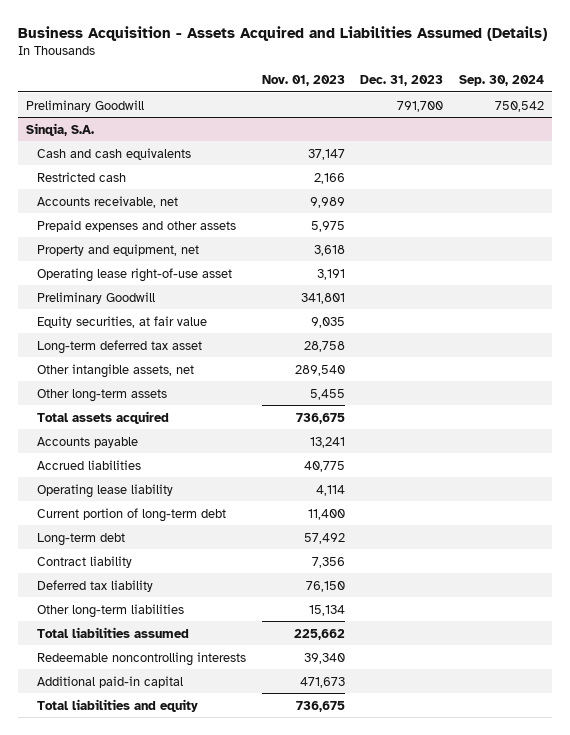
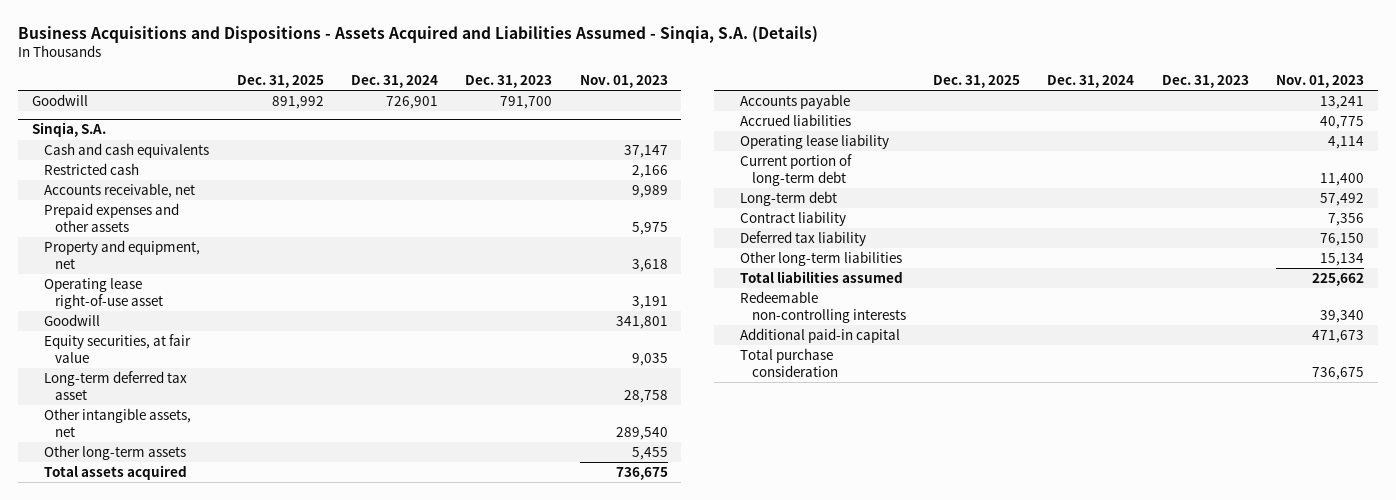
- Business Acquisition - Assets Acquired and Liabilities Assumed (Details)
+ Business Acquisitions and Dispositions - Assets Acquired and Liabilities Assumed - Sinqia, S.A. (Details)
- | Nov. 01, 2023 | Dec. 31, 2023 | Sep. 30, 2024
+ | Dec. 31, 2025 | Dec. 31, 2024 | Dec. 31, 2023 | Nov. 01, 2023
- Preliminary Goodwill | | 791,700 | 750,542
+ Goodwill | 891,992 | 726,901 | 791,700 |
@ Sinqia, S.A.
- Preliminary Goodwill | 341,801 | |
+ Goodwill | | | | 341,801
- Redeemable noncontrolling interests | 39,340 | |
+ Redeemable non-controlling interests | | | | 39,340
- Total liabilities and equity | 736,675 | |
+ Total purchase consideration | | | | 736,675

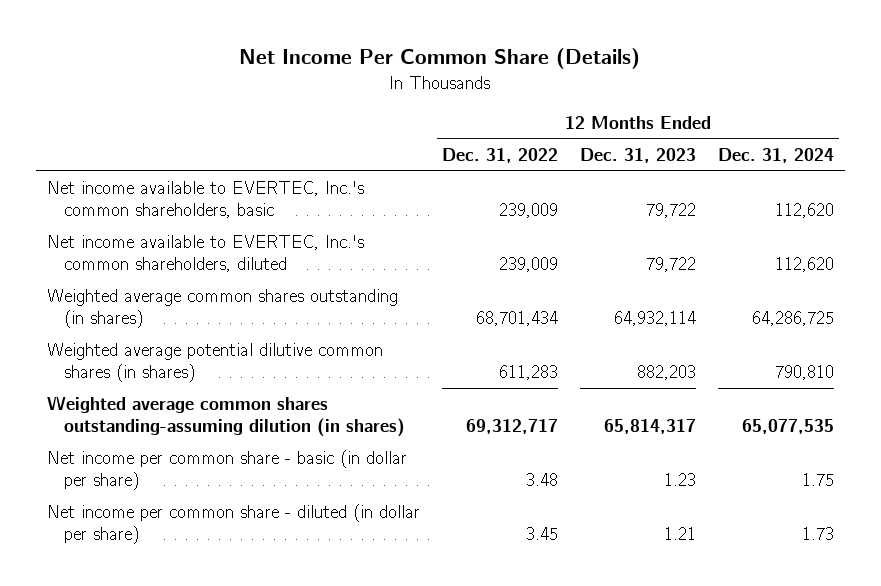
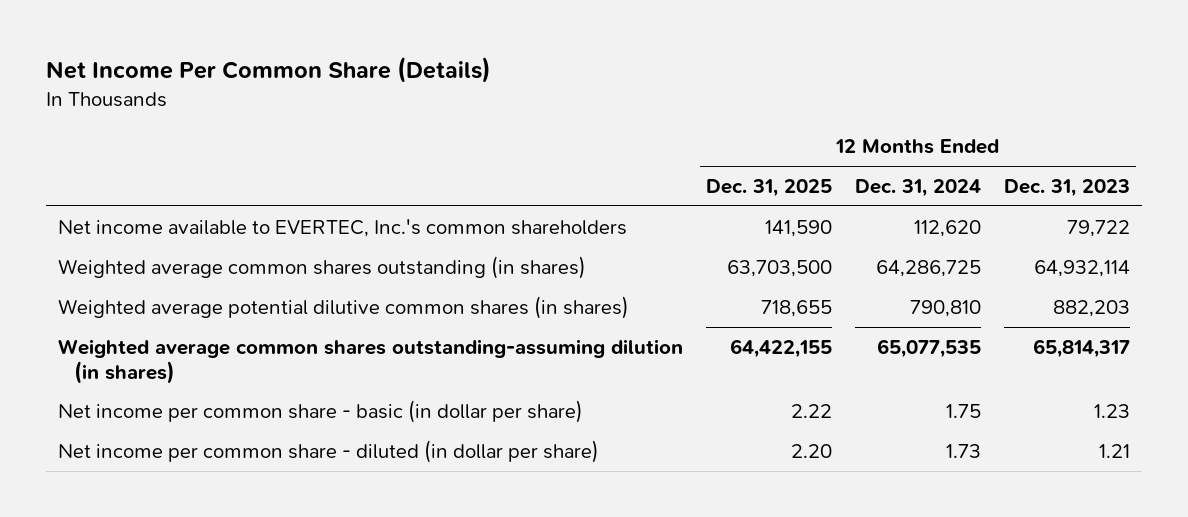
- | 12 Months Ended Dec. 31, 2022 | 12 Months Ended Dec. 31, 2023 | 12 Months Ended Dec. 31, 2024
+ | 12 Months Ended Dec. 31, 2025 | 12 Months Ended Dec. 31, 2024 | 12 Months Ended Dec. 31, 2023
- Net income available to EVERTEC, Inc.'s common shareholders, basic | 239,009 | 79,722 | 112,620
- Net income available to EVERTEC, Inc.'s common shareholders, diluted | 239,009 | 79,722 | 112,620
+ Net income available to EVERTEC, Inc.'s common shareholders | 141,590 | 112,620 | 79,722

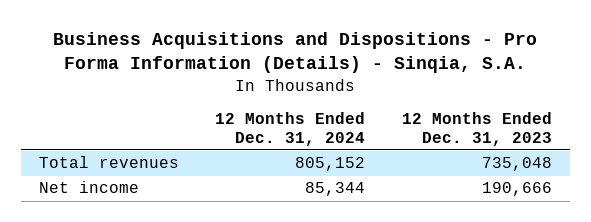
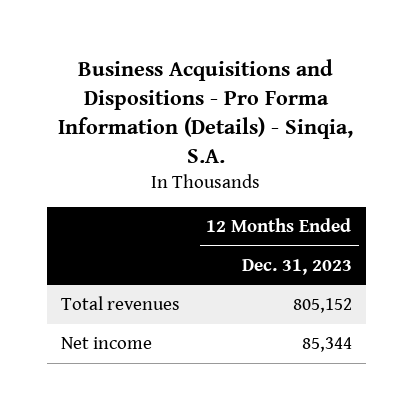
- | 12 Months Ended Dec. 31, 2024 | 12 Months Ended Dec. 31, 2023
+ | 12 Months Ended Dec. 31, 2023
- Total revenues | 805,152 | 735,048
- Net income | 85,344 | 190,666
+ Total revenues | 805,152
+ Net income | 85,344

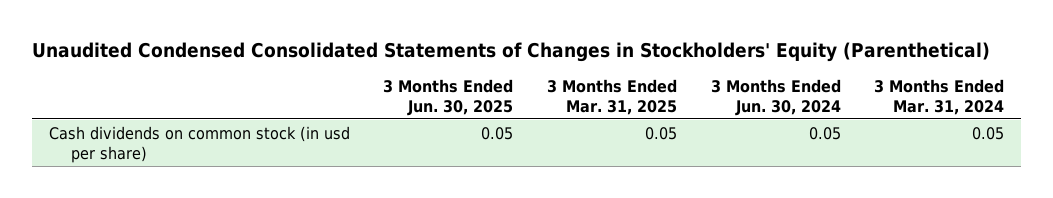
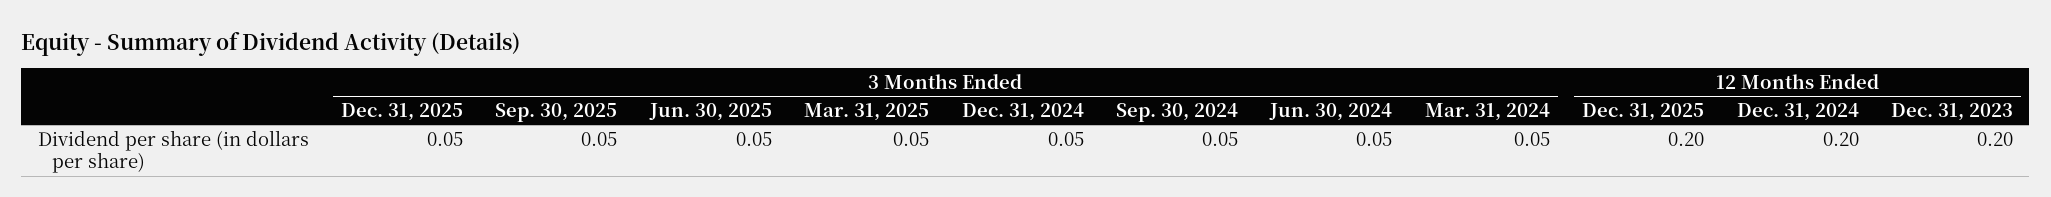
- Unaudited Condensed Consolidated Statements of Changes in Stockholders' Equity (Parenthetical)
+ Equity - Summary of Dividend Activity (Details)
- | 3 Months Ended Jun. 30, 2025 | 3 Months Ended Mar. 31, 2025 | 3 Months Ended Jun. 30, 2024 | 3 Months Ended Mar. 31, 2024
+ | 3 Months Ended Dec. 31, 2025 | 3 Months Ended Sep. 30, 2025 | 3 Months Ended Jun. 30, 2025 | 3 Months Ended Mar. 31, 2025 | 3 Months Ended Dec. 31, 2024 | 3 Months Ended Sep. 30, 2024 | 3 Months Ended Jun. 30, 2024 | 3 Months Ended Mar. 31, 2024 | 12 Months Ended Dec. 31, 2025 | 12 Months Ended Dec. 31, 2024 | 12 Months Ended Dec. 31, 2023
- Cash dividends on common stock (in usd per share) | 0.05 | 0.05 | 0.05 | 0.05
+ Dividend per share (in dollars per share) | 0.05 | 0.05 | 0.05 | 0.05 | 0.05 | 0.05 | 0.05 | 0.05 | 0.20 | 0.20 | 0.20

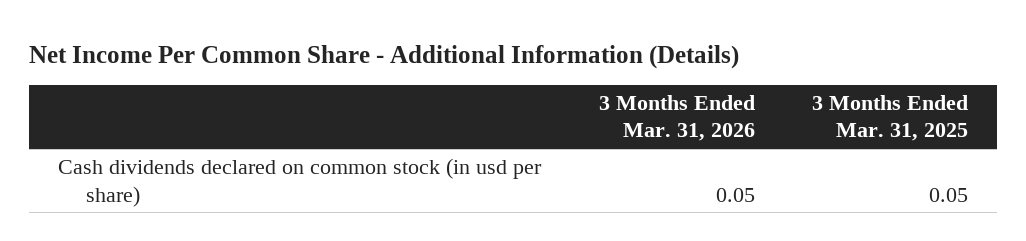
- Equity - Summary of Dividend Activity (Details)
+ Net Income Per Common Share - Additional Information (Details)
- | 3 Months Ended Dec. 31, 2025 | 3 Months Ended Sep. 30, 2025 | 3 Months Ended Jun. 30, 2025 | 3 Months Ended Mar. 31, 2025 | 3 Months Ended Dec. 31, 2024 | 3 Months Ended Sep. 30, 2024 | 3 Months Ended Jun. 30, 2024 | 3 Months Ended Mar. 31, 2024 | 12 Months Ended Dec. 31, 2025 | 12 Months Ended Dec. 31, 2024 | 12 Months Ended Dec. 31, 2023
+ | 3 Months Ended Mar. 31, 2026 | 3 Months Ended Mar. 31, 2025
- Dividend per share (in dollars per share) | 0.05 | 0.05 | 0.05 | 0.05 | 0.05 | 0.05 | 0.05 | 0.05 | 0.20 | 0.20 | 0.20
+ Cash dividends declared on common stock (in usd per share) | 0.05 | 0.05

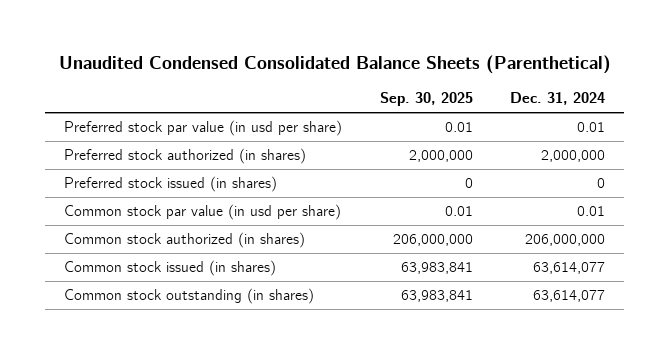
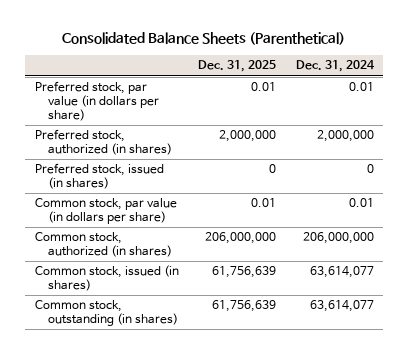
- Unaudited Condensed Consolidated Balance Sheets (Parenthetical)
+ Consolidated Balance Sheets (Parenthetical)
- | Sep. 30, 2025 | Dec. 31, 2024
+ | Dec. 31, 2025 | Dec. 31, 2024
- Preferred stock par value (in usd per share) | 0.01 | 0.01
- Preferred stock authorized (in shares) | 2,000,000 | 2,000,000
- Preferred stock issued (in shares) | 0 | 0
- Common stock par value (in usd per share) | 0.01 | 0.01
- Common stock authorized (in shares) | 206,000,000 | 206,000,000
- Common stock issued (in shares) | 63,983,841 | 63,614,077
- Common stock outstanding (in shares) | 63,983,841 | 63,614,077
+ Preferred stock, par value (in dollars per share) | 0.01 | 0.01
+ Preferred stock, authorized (in shares) | 2,000,000 | 2,000,000
+ Preferred stock, issued (in shares) | 0 | 0
+ Common stock, par value (in dollars per share) | 0.01 | 0.01
+ Common stock, authorized (in shares) | 206,000,000 | 206,000,000
+ Common stock, issued (in shares) | 61,756,639 | 63,614,077
+ Common stock, outstanding (in shares) | 61,756,639 | 63,614,077

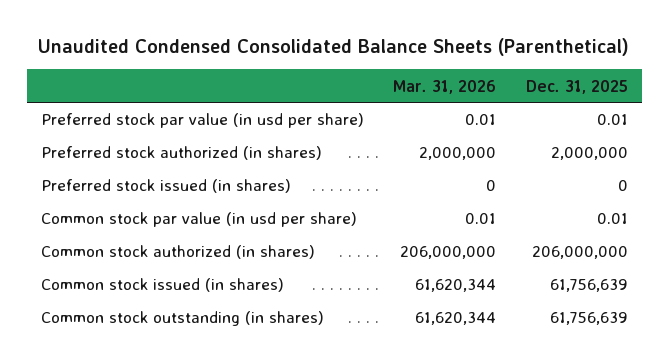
- Consolidated Balance Sheets (Parenthetical)
+ Unaudited Condensed Consolidated Balance Sheets (Parenthetical)
- | Dec. 31, 2025 | Dec. 31, 2024
+ | Mar. 31, 2026 | Dec. 31, 2025
- Preferred stock, par value (in dollars per share) | 0.01 | 0.01
- Preferred stock, authorized (in shares) | 2,000,000 | 2,000,000
- Preferred stock, issued (in shares) | 0 | 0
- Common stock, par value (in dollars per share) | 0.01 | 0.01
- Common stock, authorized (in shares) | 206,000,000 | 206,000,000
- Common stock, issued (in shares) | 61,756,639 | 63,614,077
- Common stock, outstanding (in shares) | 61,756,639 | 63,614,077
+ Preferred stock par value (in usd per share) | 0.01 | 0.01
+ Preferred stock authorized (in shares) | 2,000,000 | 2,000,000
+ Preferred stock issued (in shares) | 0 | 0
+ Common stock par value (in usd per share) | 0.01 | 0.01
+ Common stock authorized (in shares) | 206,000,000 | 206,000,000
+ Common stock issued (in shares) | 61,620,344 | 61,756,639
+ Common stock outstanding (in shares) | 61,620,344 | 61,756,639

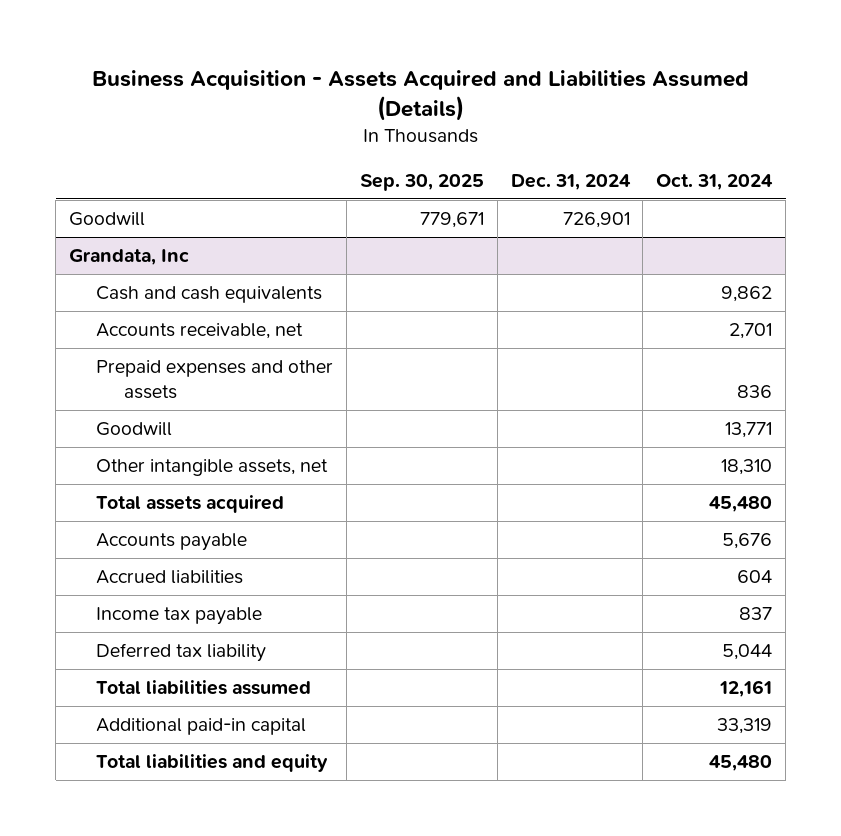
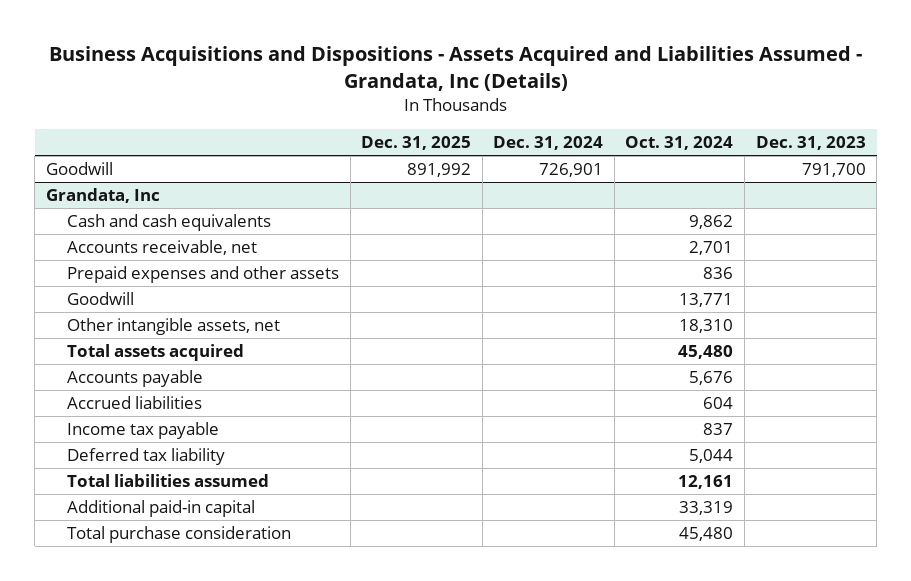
- Business Acquisition - Assets Acquired and Liabilities Assumed (Details)
+ Business Acquisitions and Dispositions - Assets Acquired and Liabilities Assumed - Grandata, Inc (Details)
- | Sep. 30, 2025 | Dec. 31, 2024 | Oct. 31, 2024
+ | Dec. 31, 2025 | Dec. 31, 2024 | Oct. 31, 2024 | Dec. 31, 2023
@ Grandata, Inc
- Total liabilities and equity | | | 45,480
+ Total purchase consideration | | | 45,480 |

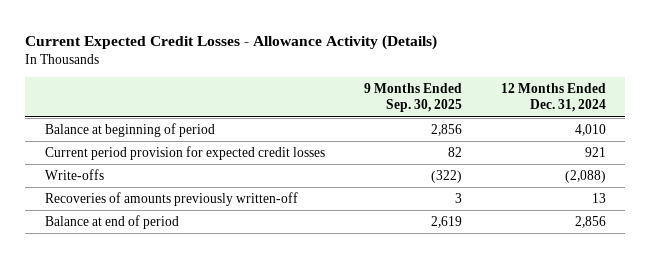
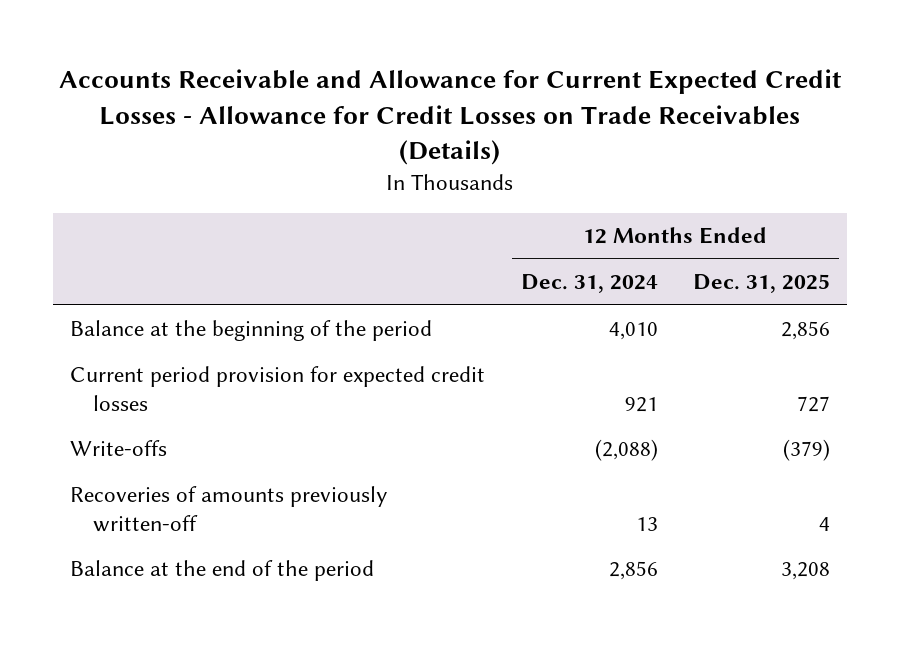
- Current Expected Credit Losses - Allowance Activity (Details)
+ Accounts Receivable and Allowance for Current Expected Credit Losses - Allowance for Credit Losses on Trade Receivables (Details)
- | 9 Months Ended Sep. 30, 2025 | 12 Months Ended Dec. 31, 2024
+ | 12 Months Ended Dec. 31, 2024 | 12 Months Ended Dec. 31, 2025
- Balance at beginning of period | 2,856 | 4,010
+ Balance at the beginning of the period | 4,010 | 2,856
- Balance at end of period | 2,619 | 2,856
+ Balance at the end of the period | 2,856 | 3,208

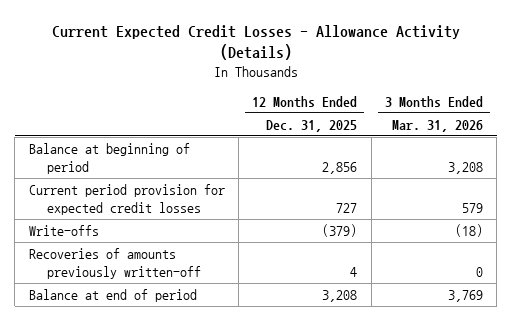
- Accounts Receivable and Allowance for Current Expected Credit Losses - Allowance for Credit Losses on Trade Receivables (Details)
+ Current Expected Credit Losses - Allowance Activity (Details)
- | 12 Months Ended Dec. 31, 2024 | 12 Months Ended Dec. 31, 2025
+ | 12 Months Ended Dec. 31, 2025 | 3 Months Ended Mar. 31, 2026
- Balance at the beginning of the period | 4,010 | 2,856
+ Balance at beginning of period | 2,856 | 3,208
- Balance at the end of the period | 2,856 | 3,208
+ Balance at end of period | 3,208 | 3,769

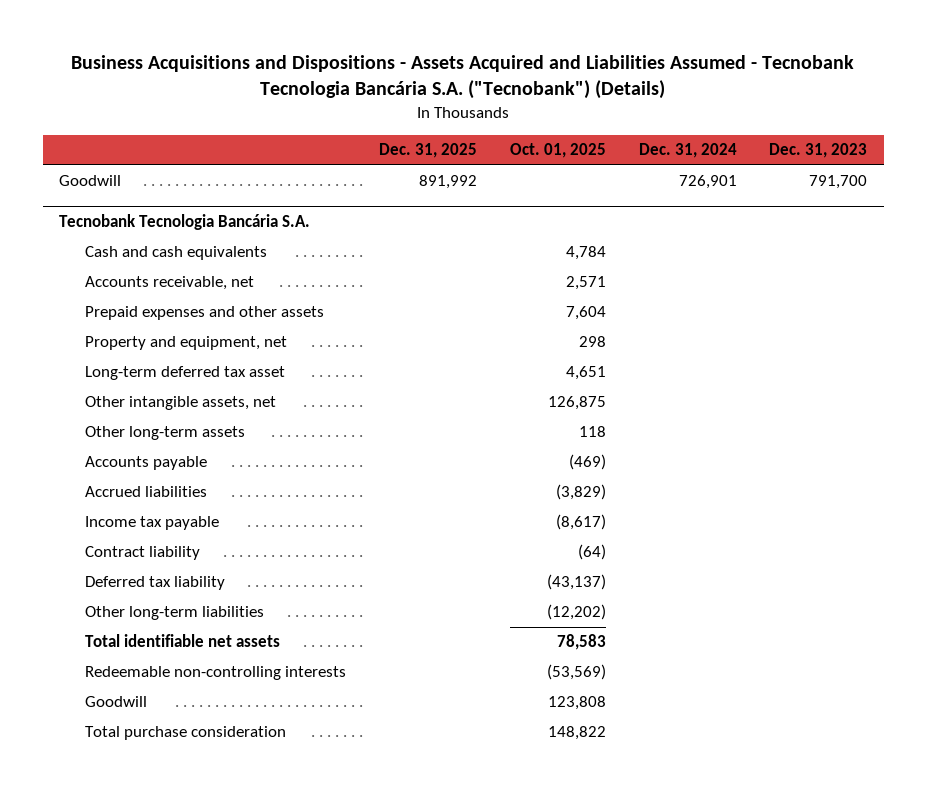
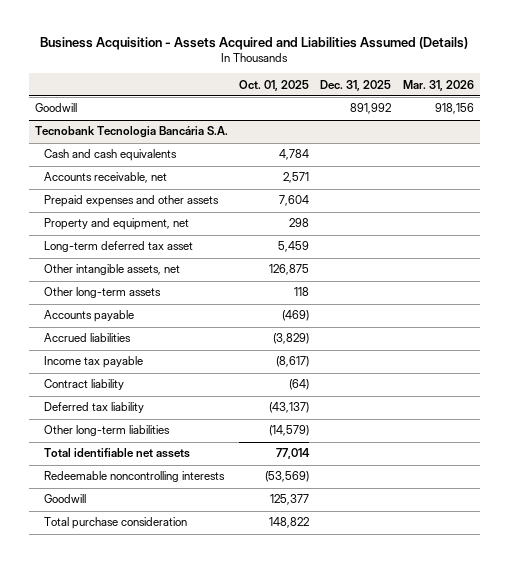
- Business Acquisitions and Dispositions - Assets Acquired and Liabilities Assumed - Tecnobank Tecnologia Bancária S.A. ("Tecnobank") (Details)
+ Business Acquisition - Assets Acquired and Liabilities Assumed (Details)
- | Dec. 31, 2025 | Oct. 01, 2025 | Dec. 31, 2024 | Dec. 31, 2023
+ | Oct. 01, 2025 | Dec. 31, 2025 | Mar. 31, 2026
@ Tecnobank Tecnologia Bancária S.A.
- Long-term deferred tax asset | | 4,651 | |
+ Long-term deferred tax asset | 5,459 | |
- Other long-term liabilities | | (12,202) | |
- Total identifiable net assets | | 78,583 | |
- Redeemable non-controlling interests | | (53,569) | |
- Goodwill | | 123,808 | |
+ Other long-term liabilities | (14,579) | |
+ Total identifiable net assets | 77,014 | |
+ Redeemable noncontrolling interests | (53,569) | |
+ Goodwill | 125,377 | |

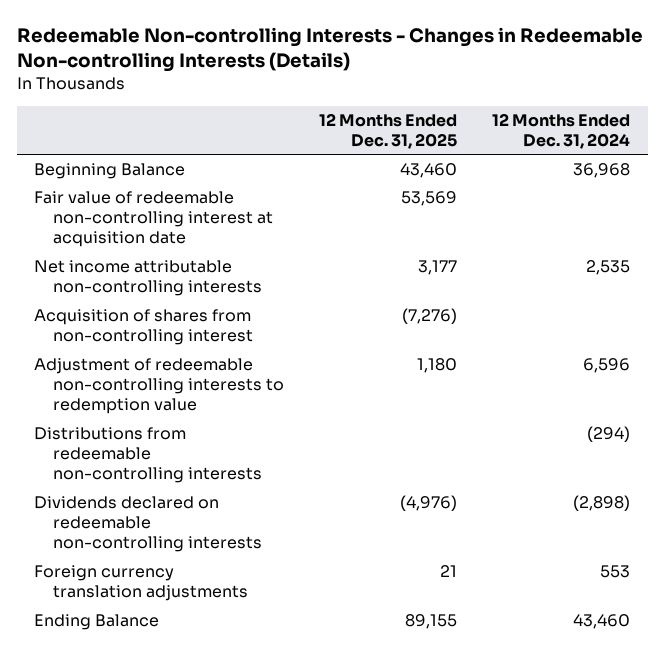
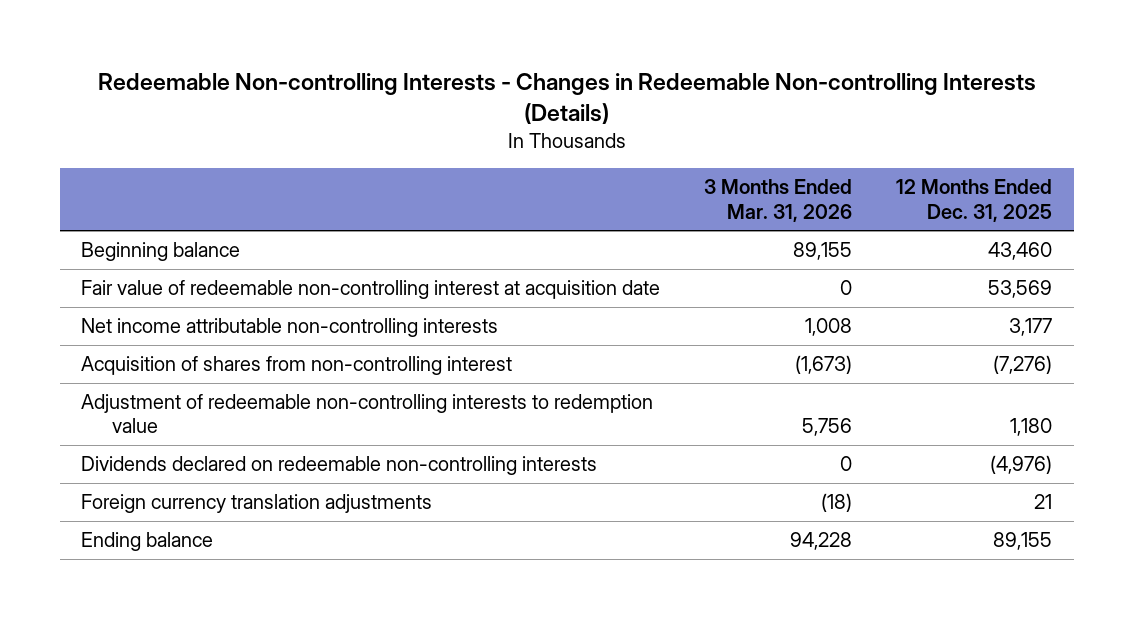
- | 12 Months Ended Dec. 31, 2025 | 12 Months Ended Dec. 31, 2024
+ | 3 Months Ended Mar. 31, 2026 | 12 Months Ended Dec. 31, 2025
- Beginning Balance | 43,460 | 36,968
+ Beginning balance | 89,155 | 43,460
- Distributions from redeemable non-controlling interests | | (294)
- Ending Balance | 89,155 | 43,460
+ Ending balance | 94,228 | 89,155

